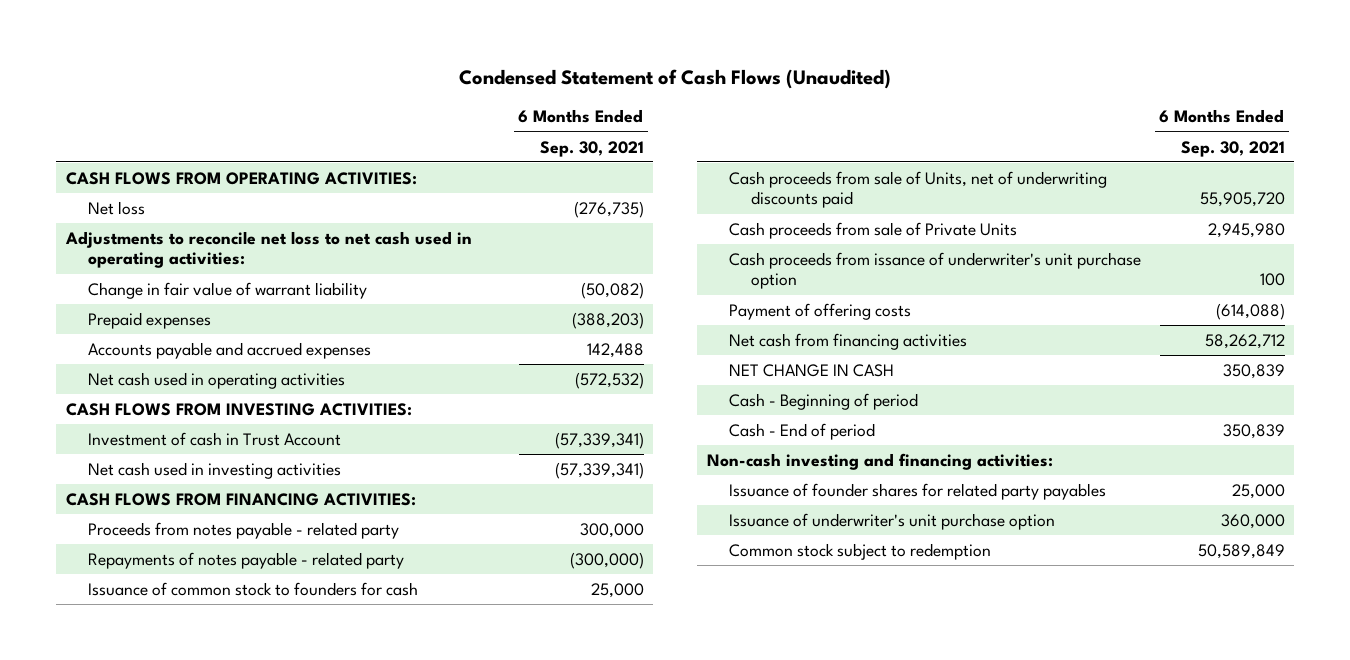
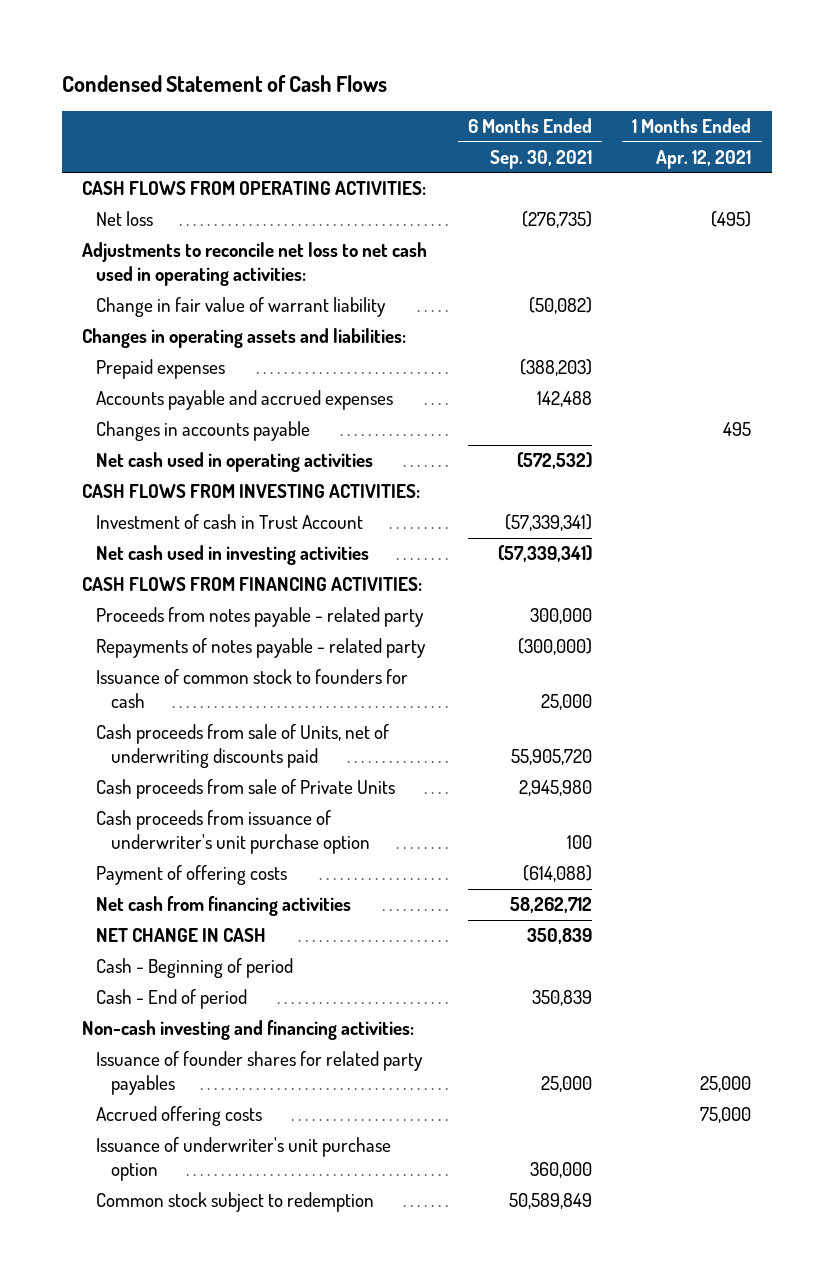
- Condensed Statement of Cash Flows (Unaudited)
+ Condensed Statement of Cash Flows
- | 6 Months Ended Sep. 30, 2021
+ | 6 Months Ended Sep. 30, 2021 | 1 Months Ended Apr. 12, 2021
+ Changes in operating assets and liabilities:
+ Changes in accounts payable | | 495
- Cash proceeds from issance of underwriter's unit purchase option | 100
+ Cash proceeds from issuance of underwriter's unit purchase option | 100 |
+ Accrued offering costs | | 75,000

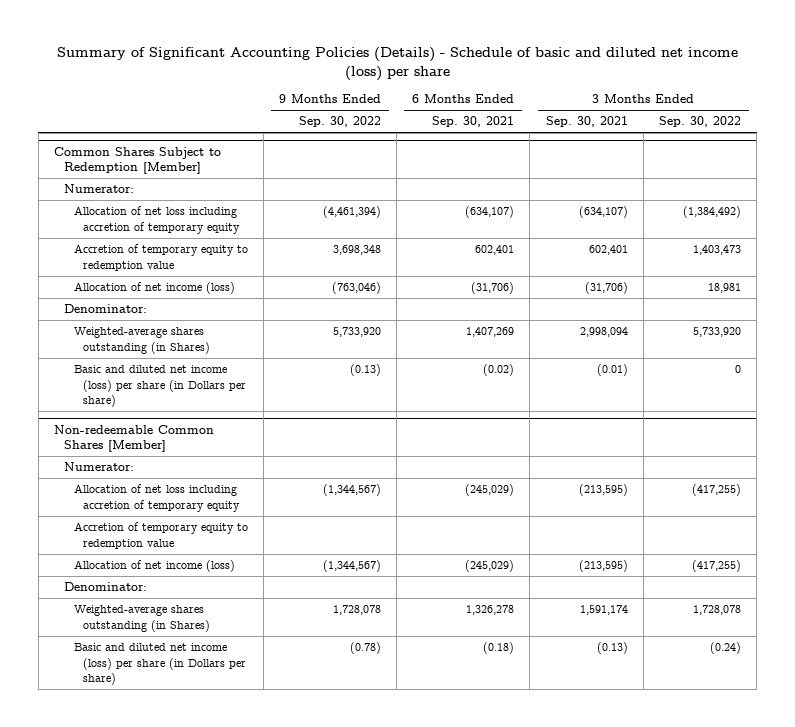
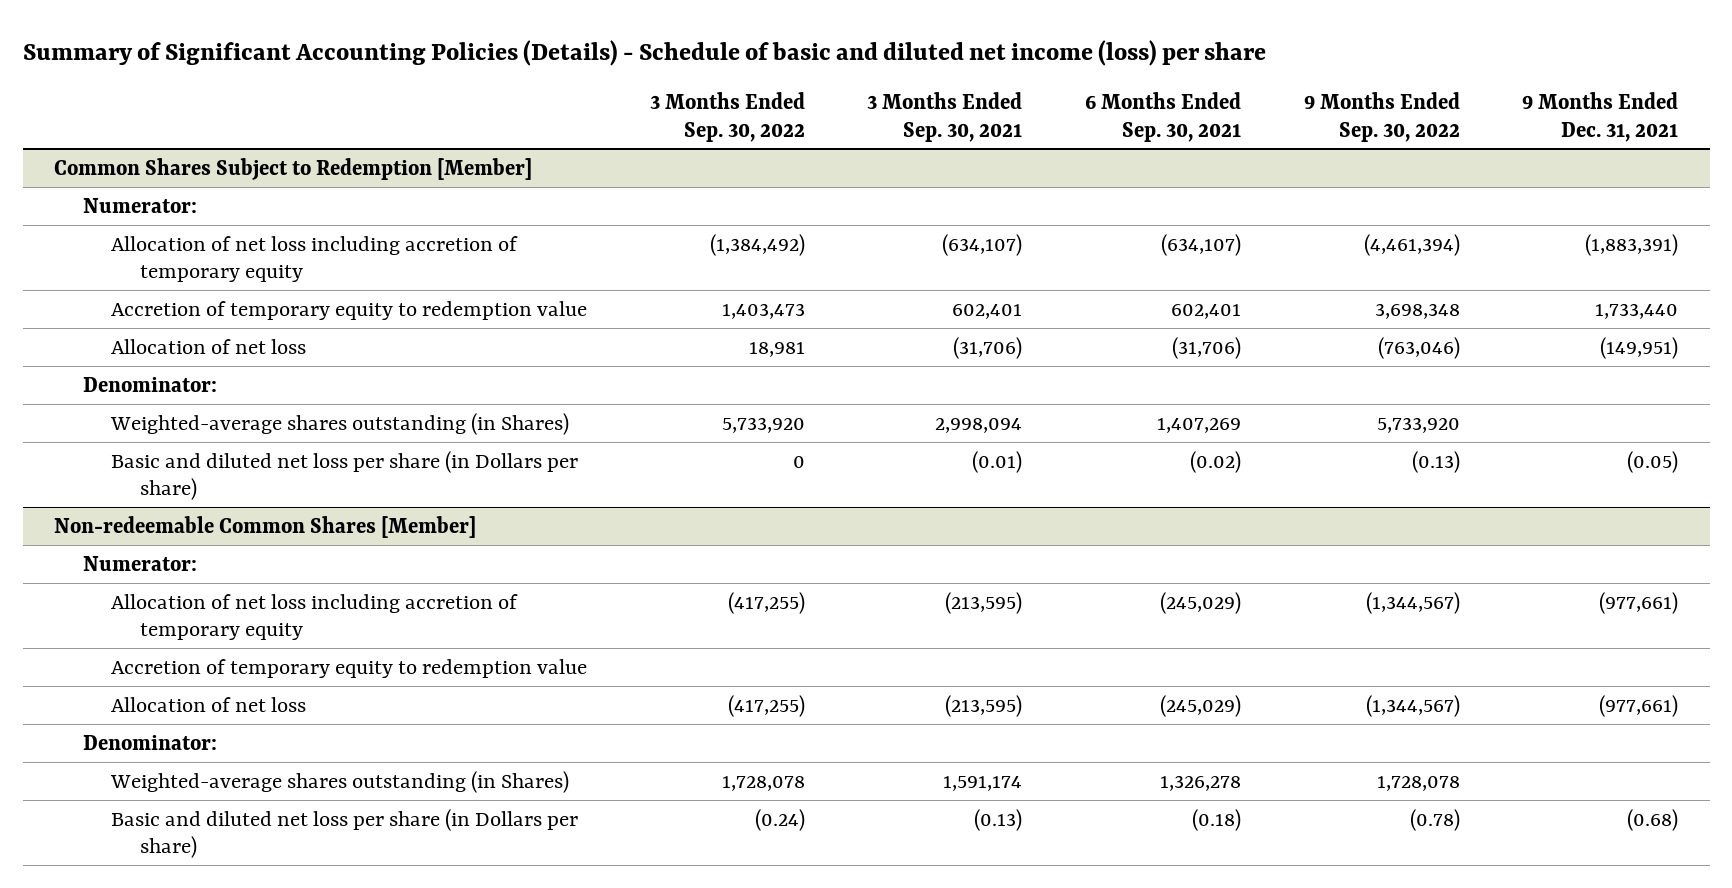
- | 9 Months Ended Sep. 30, 2022 | 6 Months Ended Sep. 30, 2021 | 3 Months Ended Sep. 30, 2021 | 3 Months Ended Sep. 30, 2022
+ | 3 Months Ended Sep. 30, 2022 | 3 Months Ended Sep. 30, 2021 | 6 Months Ended Sep. 30, 2021 | 9 Months Ended Sep. 30, 2022 | 9 Months Ended Dec. 31, 2021
@ Common Shares Subject to Redemption [Member]
- Allocation of net income (loss) | (763,046) | (31,706) | (31,706) | 18,981
+ Allocation of net loss | 18,981 | (31,706) | (31,706) | (763,046) | (149,951)
- Basic and diluted net income (loss) per share (in Dollars per share) | (0.13) | (0.02) | (0.01) | 0
+ Basic and diluted net loss per share (in Dollars per share) | 0 | (0.01) | (0.02) | (0.13) | (0.05)
@ Non-redeemable Common Shares [Member]
- Allocation of net income (loss) | (1,344,567) | (245,029) | (213,595) | (417,255)
+ Allocation of net loss | (417,255) | (213,595) | (245,029) | (1,344,567) | (977,661)
- Basic and diluted net income (loss) per share (in Dollars per share) | (0.78) | (0.18) | (0.13) | (0.24)
+ Basic and diluted net loss per share (in Dollars per share) | (0.24) | (0.13) | (0.18) | (0.78) | (0.68)

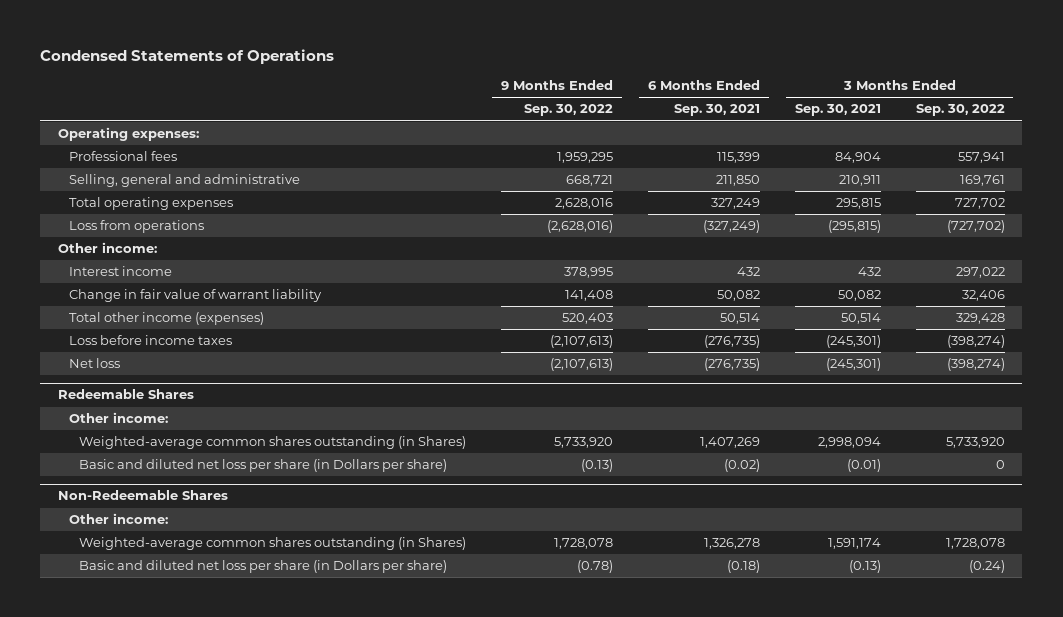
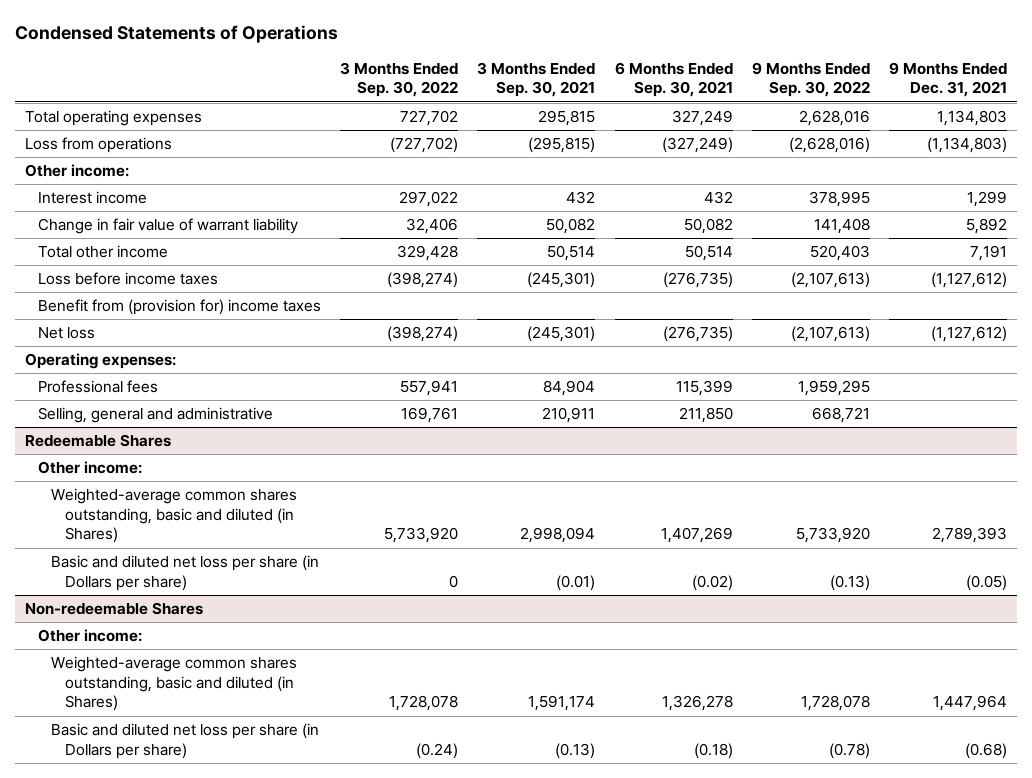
- | 9 Months Ended Sep. 30, 2022 | 6 Months Ended Sep. 30, 2021 | 3 Months Ended Sep. 30, 2021 | 3 Months Ended Sep. 30, 2022
+ | 3 Months Ended Sep. 30, 2022 | 3 Months Ended Sep. 30, 2021 | 6 Months Ended Sep. 30, 2021 | 9 Months Ended Sep. 30, 2022 | 9 Months Ended Dec. 31, 2021
- Total other income (expenses) | 520,403 | 50,514 | 50,514 | 329,428
+ Total other income | 329,428 | 50,514 | 50,514 | 520,403 | 7,191
+ Benefit from (provision for) income taxes
moved down: Operating expenses:
moved down: Professional fees | 557,941 | 84,904 | 115,399 | 1,959,295 |
moved down: Selling, general and administrative | 169,761 | 210,911 | 211,850 | 668,721 |
@ Redeemable Shares
- Weighted-average common shares outstanding (in Shares) | 5,733,920 | 1,407,269 | 2,998,094 | 5,733,920
+ Weighted-average common shares outstanding, basic and diluted (in Shares) | 5,733,920 | 2,998,094 | 1,407,269 | 5,733,920 | 2,789,393
- Non-Redeemable Shares
+ Non-redeemable Shares
- Weighted-average common shares outstanding (in Shares) | 1,728,078 | 1,326,278 | 1,591,174 | 1,728,078
+ Weighted-average common shares outstanding, basic and diluted (in Shares) | 1,728,078 | 1,591,174 | 1,326,278 | 1,728,078 | 1,447,964

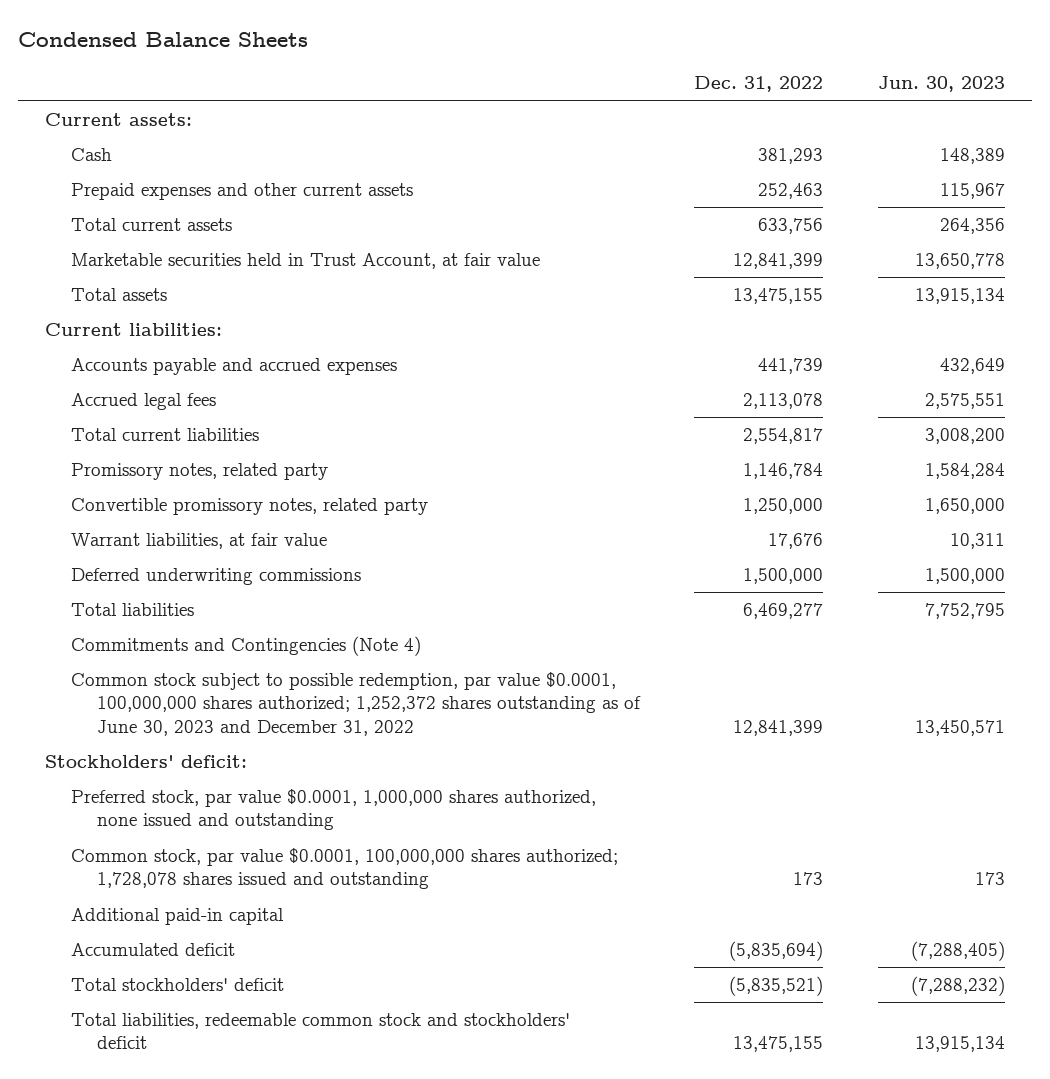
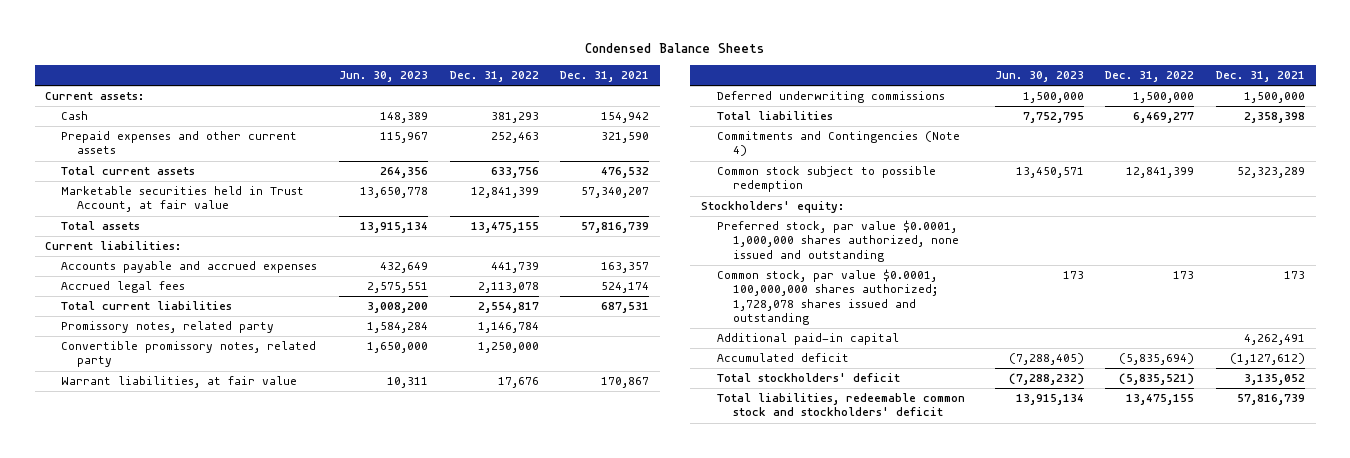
- | Dec. 31, 2022 | Jun. 30, 2023
+ | Jun. 30, 2023 | Dec. 31, 2022 | Dec. 31, 2021
- Common stock subject to possible redemption, par value $0.0001, 100,000,000 shares authorized; 1,252,372 shares outstanding as of June 30, 2023 and December 31, 2022 | 12,841,399 | 13,450,571
- Stockholders' deficit:
+ Common stock subject to possible redemption | 13,450,571 | 12,841,399 | 52,323,289
+ Stockholders' equity:

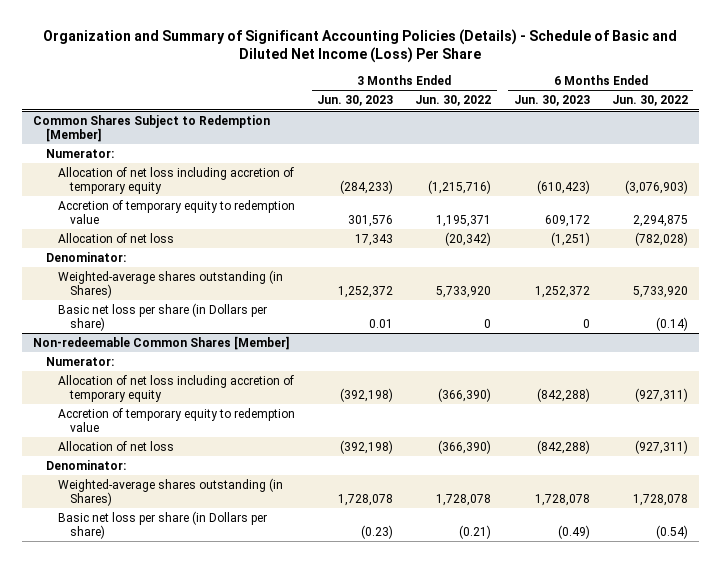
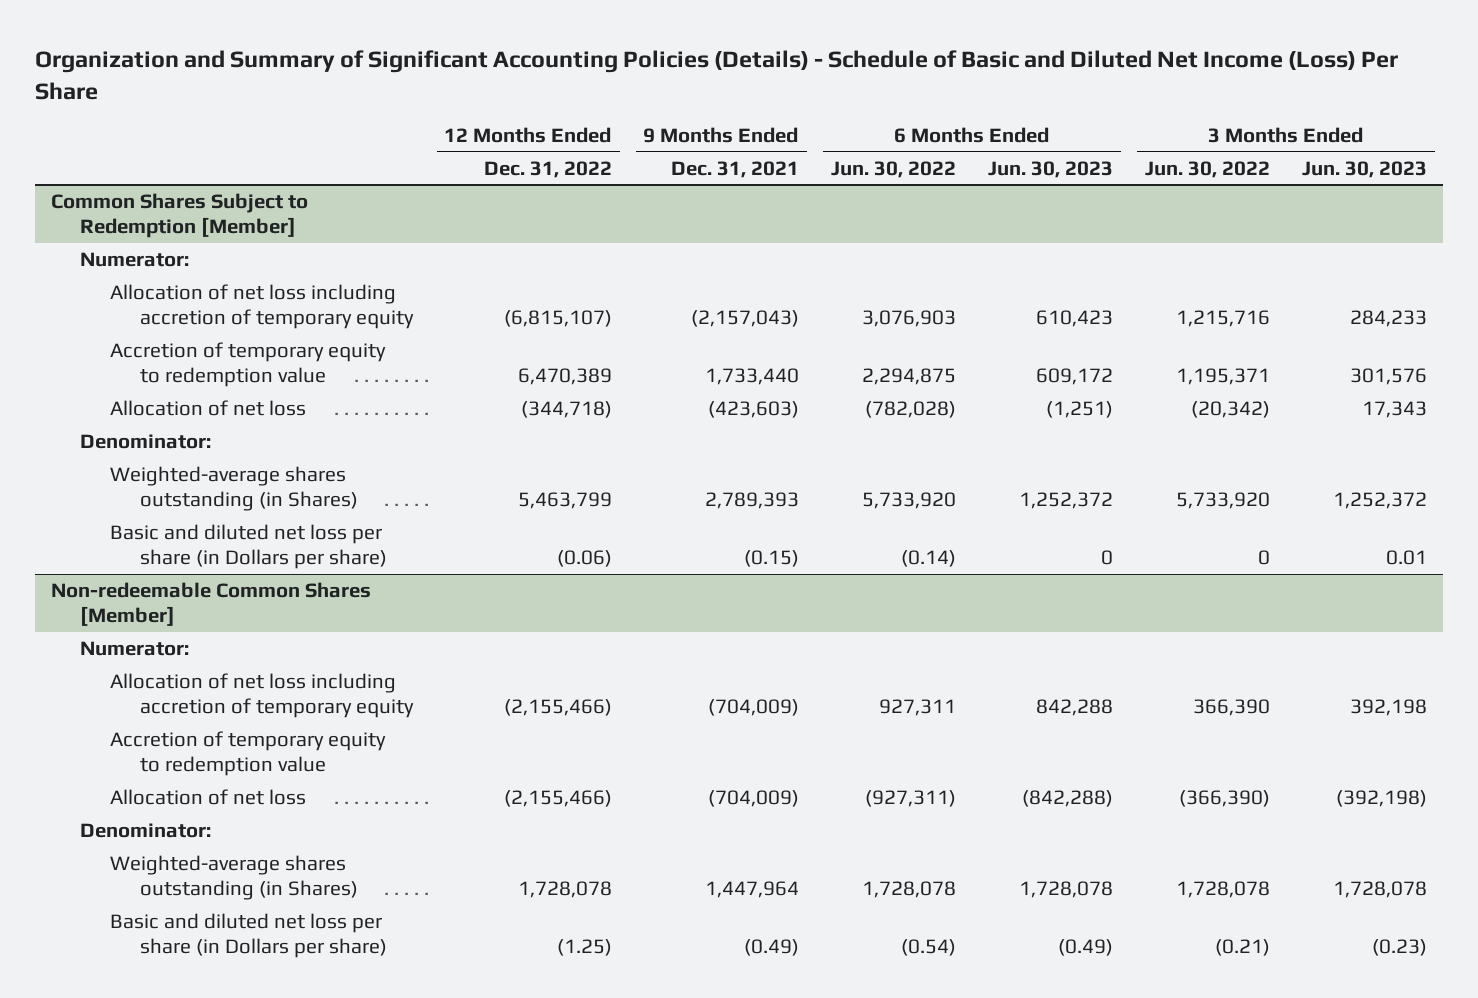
- | 3 Months Ended Jun. 30, 2023 | 3 Months Ended Jun. 30, 2022 | 6 Months Ended Jun. 30, 2023 | 6 Months Ended Jun. 30, 2022
+ | 12 Months Ended Dec. 31, 2022 | 9 Months Ended Dec. 31, 2021 | 6 Months Ended Jun. 30, 2022 | 6 Months Ended Jun. 30, 2023 | 3 Months Ended Jun. 30, 2022 | 3 Months Ended Jun. 30, 2023
@ Common Shares Subject to Redemption [Member]
- Allocation of net loss including accretion of temporary equity | (284,233) | (1,215,716) | (610,423) | (3,076,903)
+ Allocation of net loss including accretion of temporary equity | (6,815,107) | (2,157,043) | 3,076,903 | 610,423 | 1,215,716 | 284,233
- Basic net loss per share (in Dollars per share) | 0.01 | 0 | 0 | (0.14)
+ Basic and diluted net loss per share (in Dollars per share) | (0.06) | (0.15) | (0.14) | 0 | 0 | 0.01
@ Non-redeemable Common Shares [Member]
- Allocation of net loss including accretion of temporary equity | (392,198) | (366,390) | (842,288) | (927,311)
+ Allocation of net loss including accretion of temporary equity | (2,155,466) | (704,009) | 927,311 | 842,288 | 366,390 | 392,198
- Basic net loss per share (in Dollars per share) | (0.23) | (0.21) | (0.49) | (0.54)
+ Basic and diluted net loss per share (in Dollars per share) | (1.25) | (0.49) | (0.54) | (0.49) | (0.21) | (0.23)

